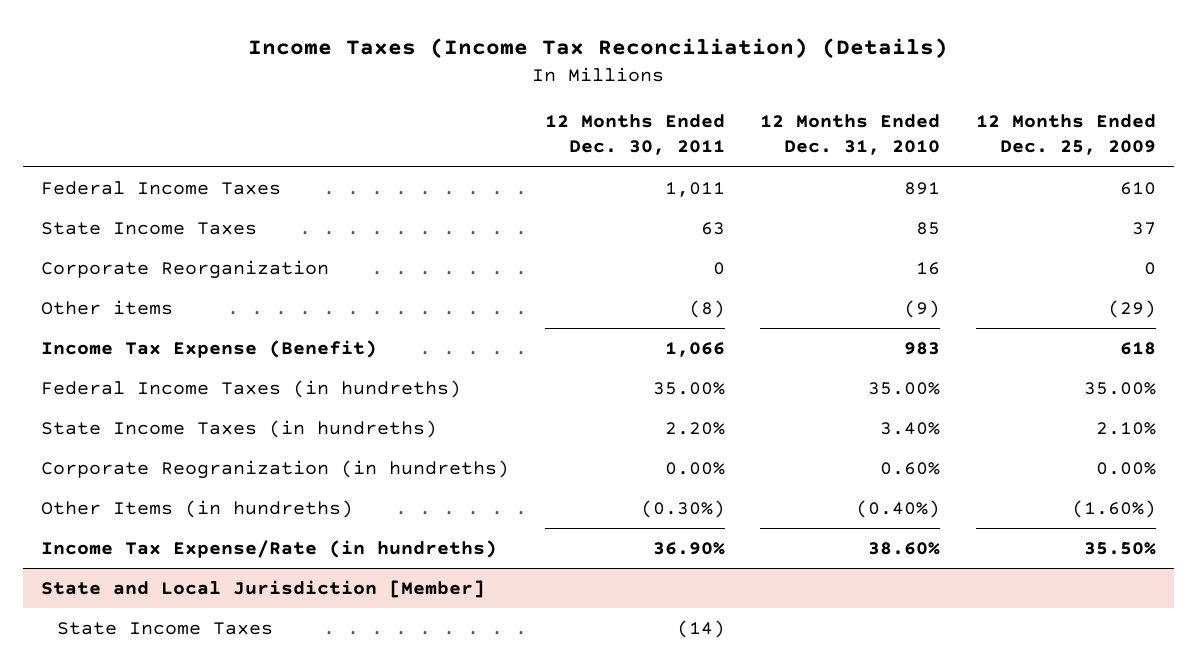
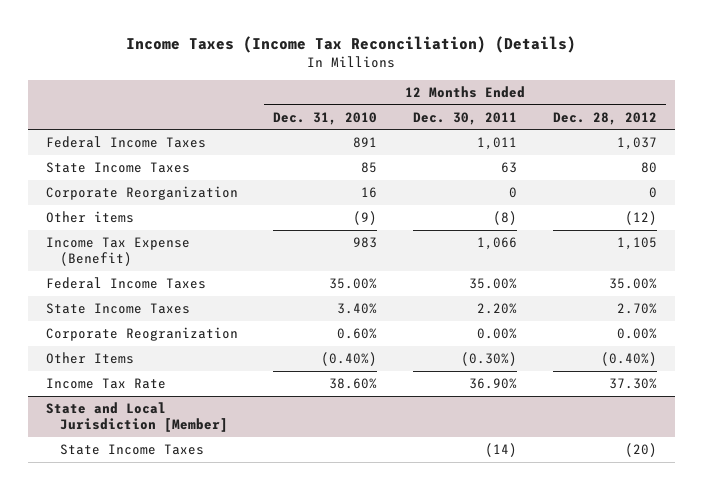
- | 12 Months Ended Dec. 30, 2011 | 12 Months Ended Dec. 31, 2010 | 12 Months Ended Dec. 25, 2009
+ | 12 Months Ended Dec. 31, 2010 | 12 Months Ended Dec. 30, 2011 | 12 Months Ended Dec. 28, 2012
- Federal Income Taxes (in hundreths) | 35.00% | 35.00% | 35.00%
- State Income Taxes (in hundreths) | 2.20% | 3.40% | 2.10%
- Corporate Reogranization (in hundreths) | 0.00% | 0.60% | 0.00%
- Other Items (in hundreths) | (0.30%) | (0.40%) | (1.60%)
- Income Tax Expense/Rate (in hundreths) | 36.90% | 38.60% | 35.50%
+ Federal Income Taxes | 35.00% | 35.00% | 35.00%
+ State Income Taxes | 3.40% | 2.20% | 2.70%
+ Corporate Reogranization | 0.60% | 0.00% | 0.00%
+ Other Items | (0.40%) | (0.30%) | (0.40%)
+ Income Tax Rate | 38.60% | 36.90% | 37.30%

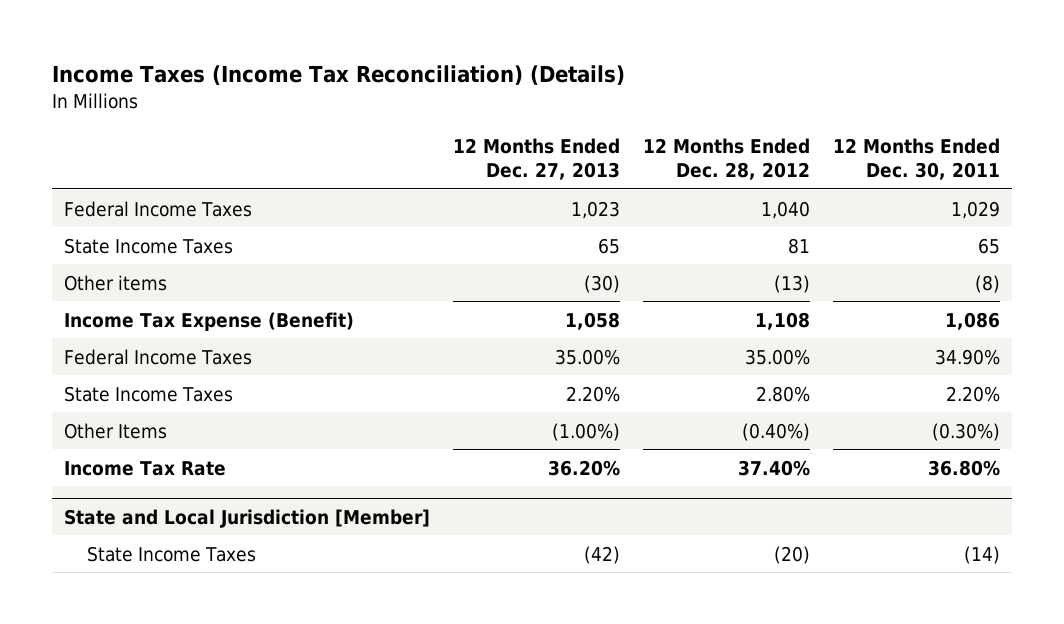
- | 12 Months Ended Dec. 31, 2010 | 12 Months Ended Dec. 30, 2011 | 12 Months Ended Dec. 28, 2012
+ | 12 Months Ended Dec. 27, 2013 | 12 Months Ended Dec. 28, 2012 | 12 Months Ended Dec. 30, 2011
- Federal Income Taxes | 891 | 1,011 | 1,037
- State Income Taxes | 85 | 63 | 80
- Corporate Reorganization | 16 | 0 | 0
- Other items | (9) | (8) | (12)
- Income Tax Expense (Benefit) | 983 | 1,066 | 1,105
- Federal Income Taxes | 35.00% | 35.00% | 35.00%
- State Income Taxes | 3.40% | 2.20% | 2.70%
- Corporate Reogranization | 0.60% | 0.00% | 0.00%
+ Federal Income Taxes | 1,023 | 1,040 | 1,029
+ State Income Taxes | 65 | 81 | 65
+ Other items | (30) | (13) | (8)
+ Income Tax Expense (Benefit) | 1,058 | 1,108 | 1,086
+ Federal Income Taxes | 35.00% | 35.00% | 34.90%
+ State Income Taxes | 2.20% | 2.80% | 2.20%
- Income Tax Rate | 38.60% | 36.90% | 37.30%
+ Income Tax Rate | 36.20% | 37.40% | 36.80%

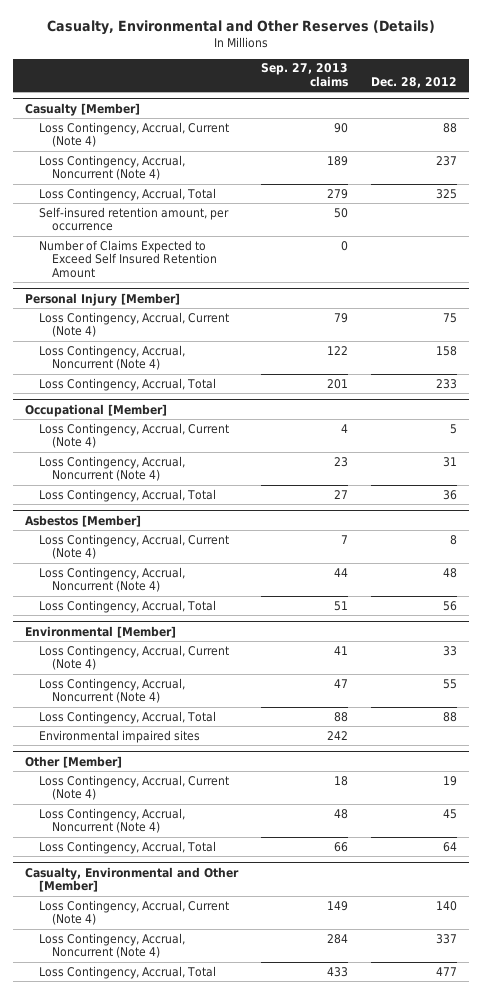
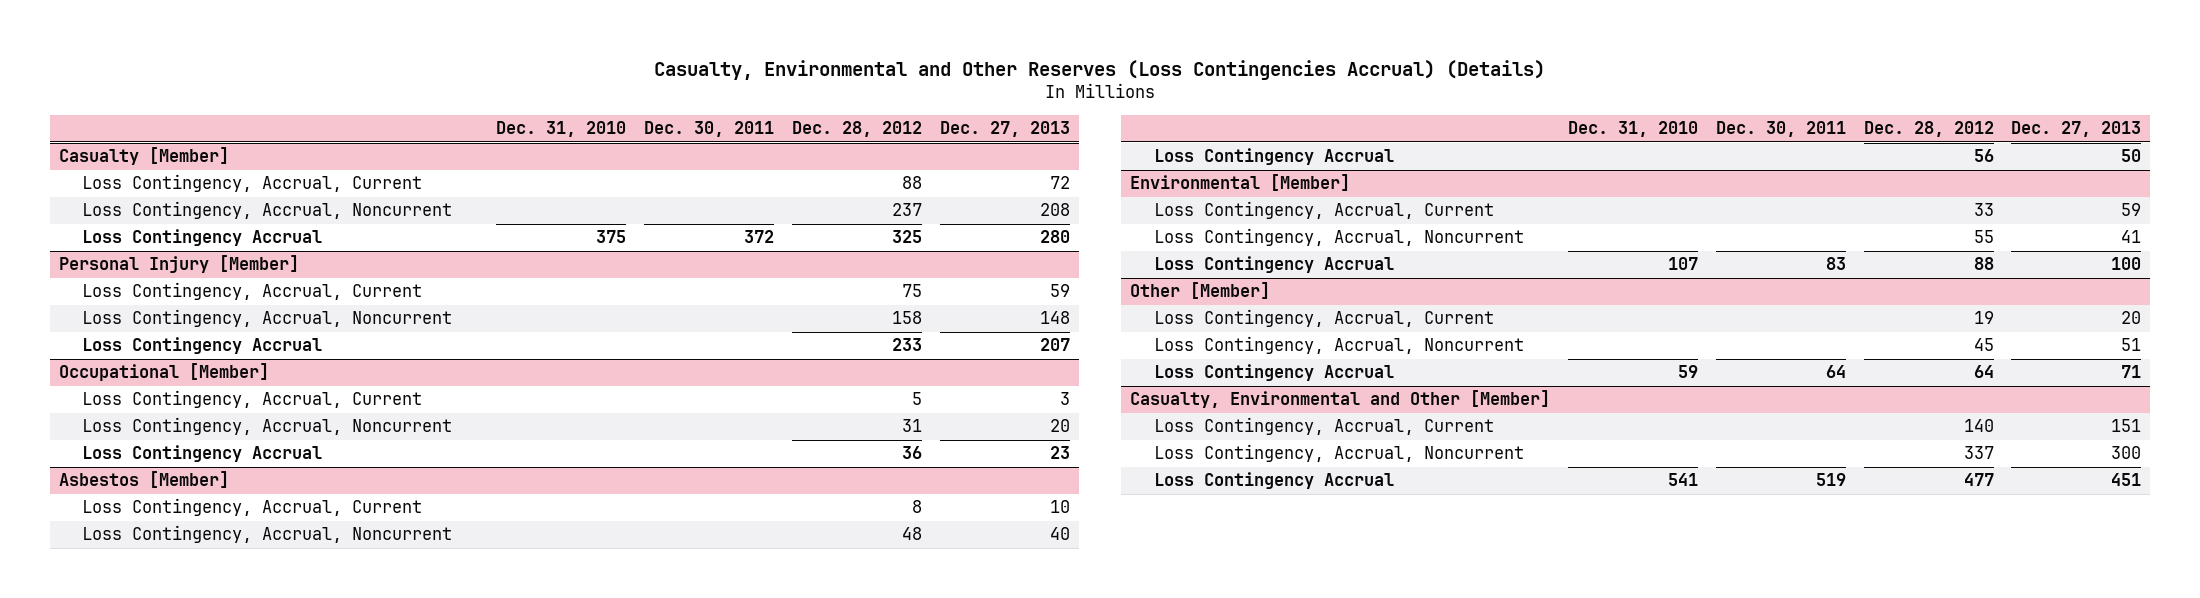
- Casualty, Environmental and Other Reserves (Details)
+ Casualty, Environmental and Other Reserves (Loss Contingencies Accrual) (Details)
- | Sep. 27, 2013 claims | Dec. 28, 2012
+ | Dec. 31, 2010 | Dec. 30, 2011 | Dec. 28, 2012 | Dec. 27, 2013
@ Casualty [Member]
- Loss Contingency, Accrual, Current (Note 4) | 90 | 88
- Loss Contingency, Accrual, Noncurrent (Note 4) | 189 | 237
- Loss Contingency, Accrual, Total | 279 | 325
- Self-insured retention amount, per occurrence | 50 |
- Number of Claims Expected to Exceed Self Insured Retention Amount | 0 |
+ Loss Contingency, Accrual, Current | | | 88 | 72
+ Loss Contingency, Accrual, Noncurrent | | | 237 | 208
+ Loss Contingency Accrual | 375 | 372 | 325 | 280
@ Personal Injury [Member]
- Loss Contingency, Accrual, Current (Note 4) | 79 | 75
- Loss Contingency, Accrual, Noncurrent (Note 4) | 122 | 158
- Loss Contingency, Accrual, Total | 201 | 233
+ Loss Contingency, Accrual, Current | | | 75 | 59
+ Loss Contingency, Accrual, Noncurrent | | | 158 | 148
+ Loss Contingency Accrual | | | 233 | 207
@ Occupational [Member]
- Loss Contingency, Accrual, Current (Note 4) | 4 | 5
- Loss Contingency, Accrual, Noncurrent (Note 4) | 23 | 31
- Loss Contingency, Accrual, Total | 27 | 36
+ Loss Contingency, Accrual, Current | | | 5 | 3
+ Loss Contingency, Accrual, Noncurrent | | | 31 | 20
+ Loss Contingency Accrual | | | 36 | 23
@ Asbestos [Member]
- Loss Contingency, Accrual, Current (Note 4) | 7 | 8
- Loss Contingency, Accrual, Noncurrent (Note 4) | 44 | 48
- Loss Contingency, Accrual, Total | 51 | 56
+ Loss Contingency, Accrual, Current | | | 8 | 10
+ Loss Contingency, Accrual, Noncurrent | | | 48 | 40
+ Loss Contingency Accrual | | | 56 | 50
@ Environmental [Member]
- Loss Contingency, Accrual, Current (Note 4) | 41 | 33
- Loss Contingency, Accrual, Noncurrent (Note 4) | 47 | 55
- Loss Contingency, Accrual, Total | 88 | 88
- Environmental impaired sites | 242 |
+ Loss Contingency, Accrual, Current | | | 33 | 59
+ Loss Contingency, Accrual, Noncurrent | | | 55 | 41
+ Loss Contingency Accrual | 107 | 83 | 88 | 100
@ Other [Member]
- Loss Contingency, Accrual, Current (Note 4) | 18 | 19
- Loss Contingency, Accrual, Noncurrent (Note 4) | 48 | 45
- Loss Contingency, Accrual, Total | 66 | 64
+ Loss Contingency, Accrual, Current | | | 19 | 20
+ Loss Contingency, Accrual, Noncurrent | | | 45 | 51
+ Loss Contingency Accrual | 59 | 64 | 64 | 71
@ Casualty, Environmental and Other [Member]
- Loss Contingency, Accrual, Current (Note 4) | 149 | 140
- Loss Contingency, Accrual, Noncurrent (Note 4) | 284 | 337
- Loss Contingency, Accrual, Total | 433 | 477
+ Loss Contingency, Accrual, Current | | | 140 | 151
+ Loss Contingency, Accrual, Noncurrent | | | 337 | 300
+ Loss Contingency Accrual | 541 | 519 | 477 | 451

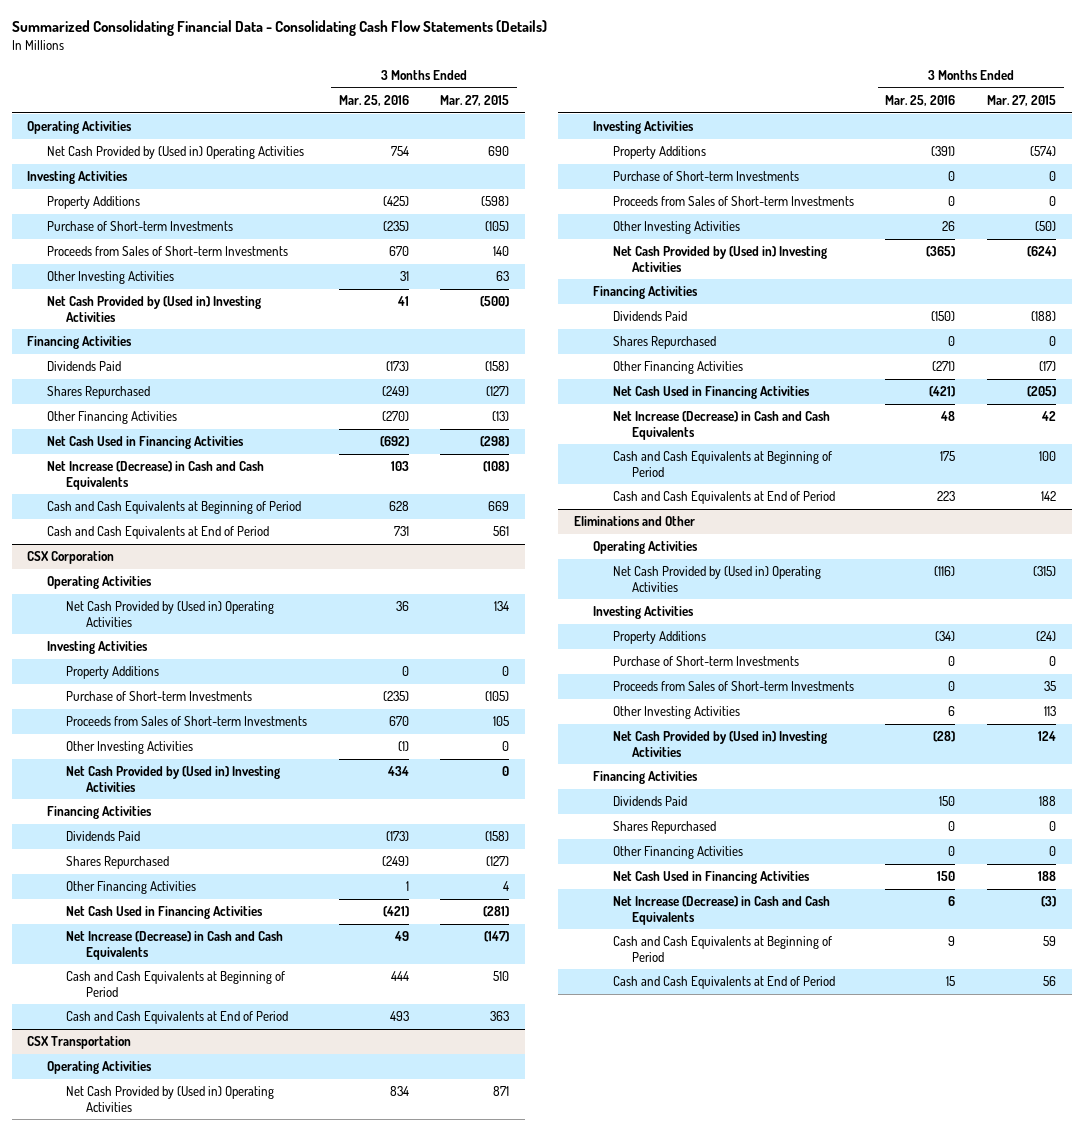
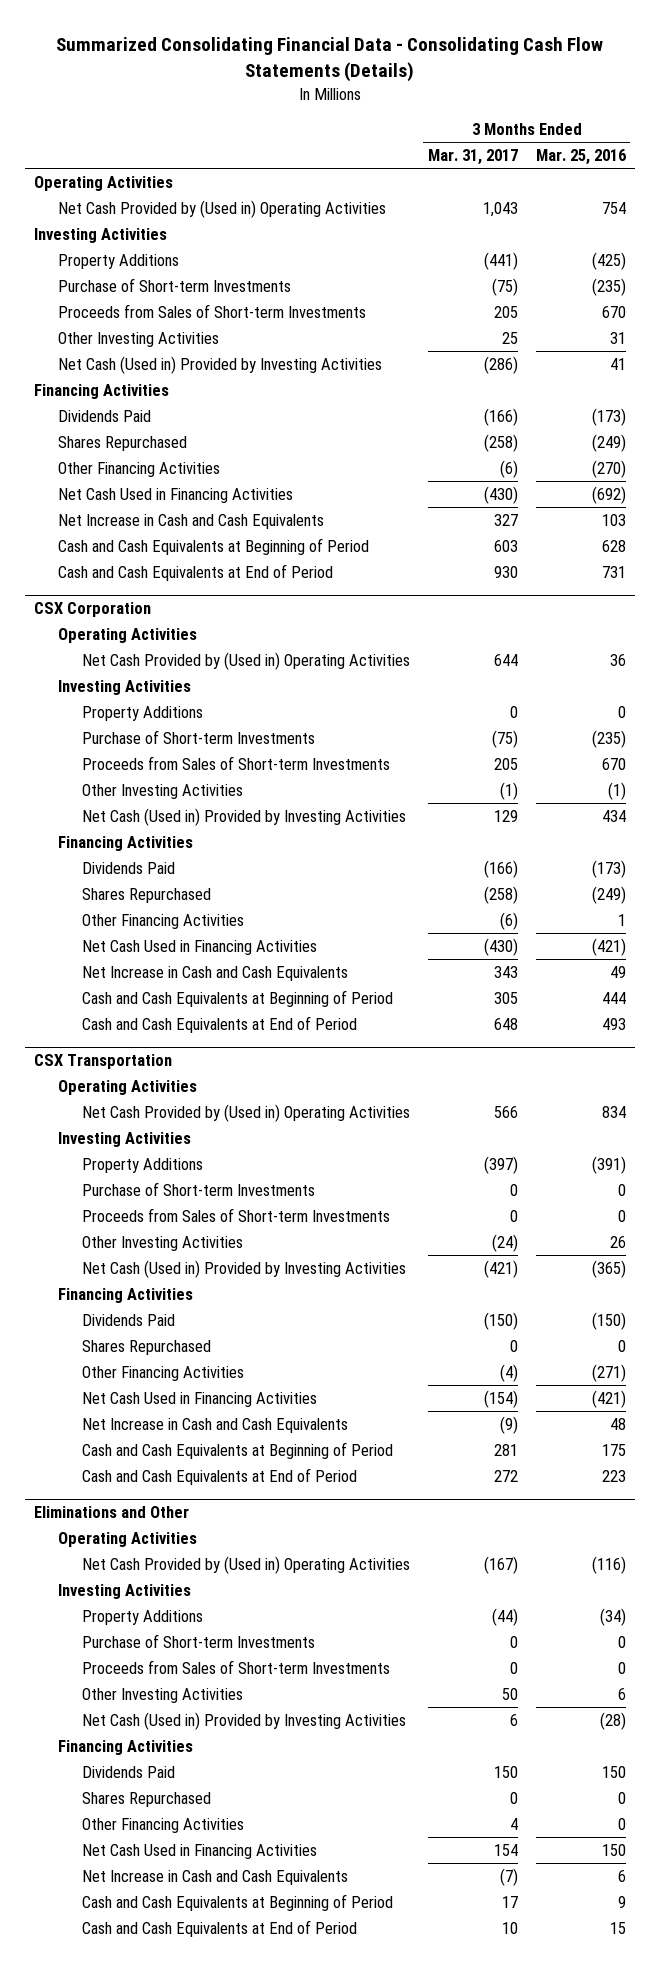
- | 3 Months Ended Mar. 25, 2016 | 3 Months Ended Mar. 27, 2015
+ | 3 Months Ended Mar. 31, 2017 | 3 Months Ended Mar. 25, 2016
- Net Cash Provided by (Used in) Investing Activities | 41 | (500)
+ Net Cash (Used in) Provided by Investing Activities | (286) | 41
- Net Increase (Decrease) in Cash and Cash Equivalents | 103 | (108)
+ Net Increase in Cash and Cash Equivalents | 327 | 103
@ CSX Corporation
- Net Cash Provided by (Used in) Investing Activities | 434 | 0
+ Net Cash (Used in) Provided by Investing Activities | 129 | 434
- Net Increase (Decrease) in Cash and Cash Equivalents | 49 | (147)
+ Net Increase in Cash and Cash Equivalents | 343 | 49
@ CSX Transportation
- Net Cash Provided by (Used in) Investing Activities | (365) | (624)
+ Net Cash (Used in) Provided by Investing Activities | (421) | (365)
- Net Increase (Decrease) in Cash and Cash Equivalents | 48 | 42
+ Net Increase in Cash and Cash Equivalents | (9) | 48
@ Eliminations and Other
- Net Cash Provided by (Used in) Investing Activities | (28) | 124
+ Net Cash (Used in) Provided by Investing Activities | 6 | (28)
- Net Increase (Decrease) in Cash and Cash Equivalents | 6 | (3)
+ Net Increase in Cash and Cash Equivalents | (7) | 6

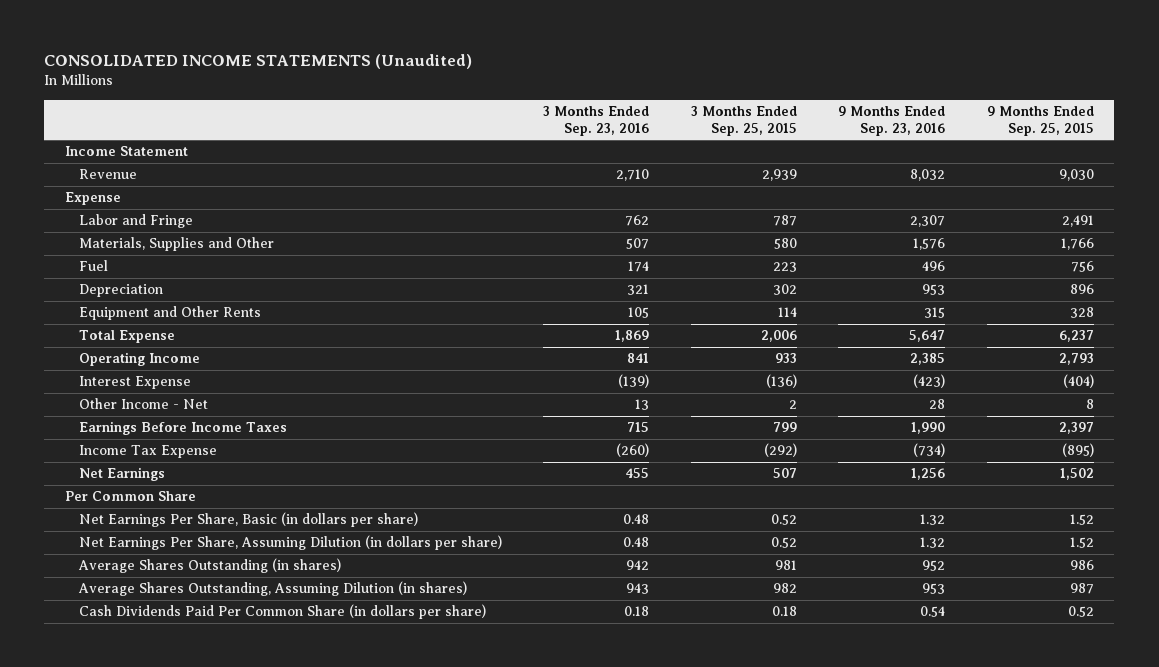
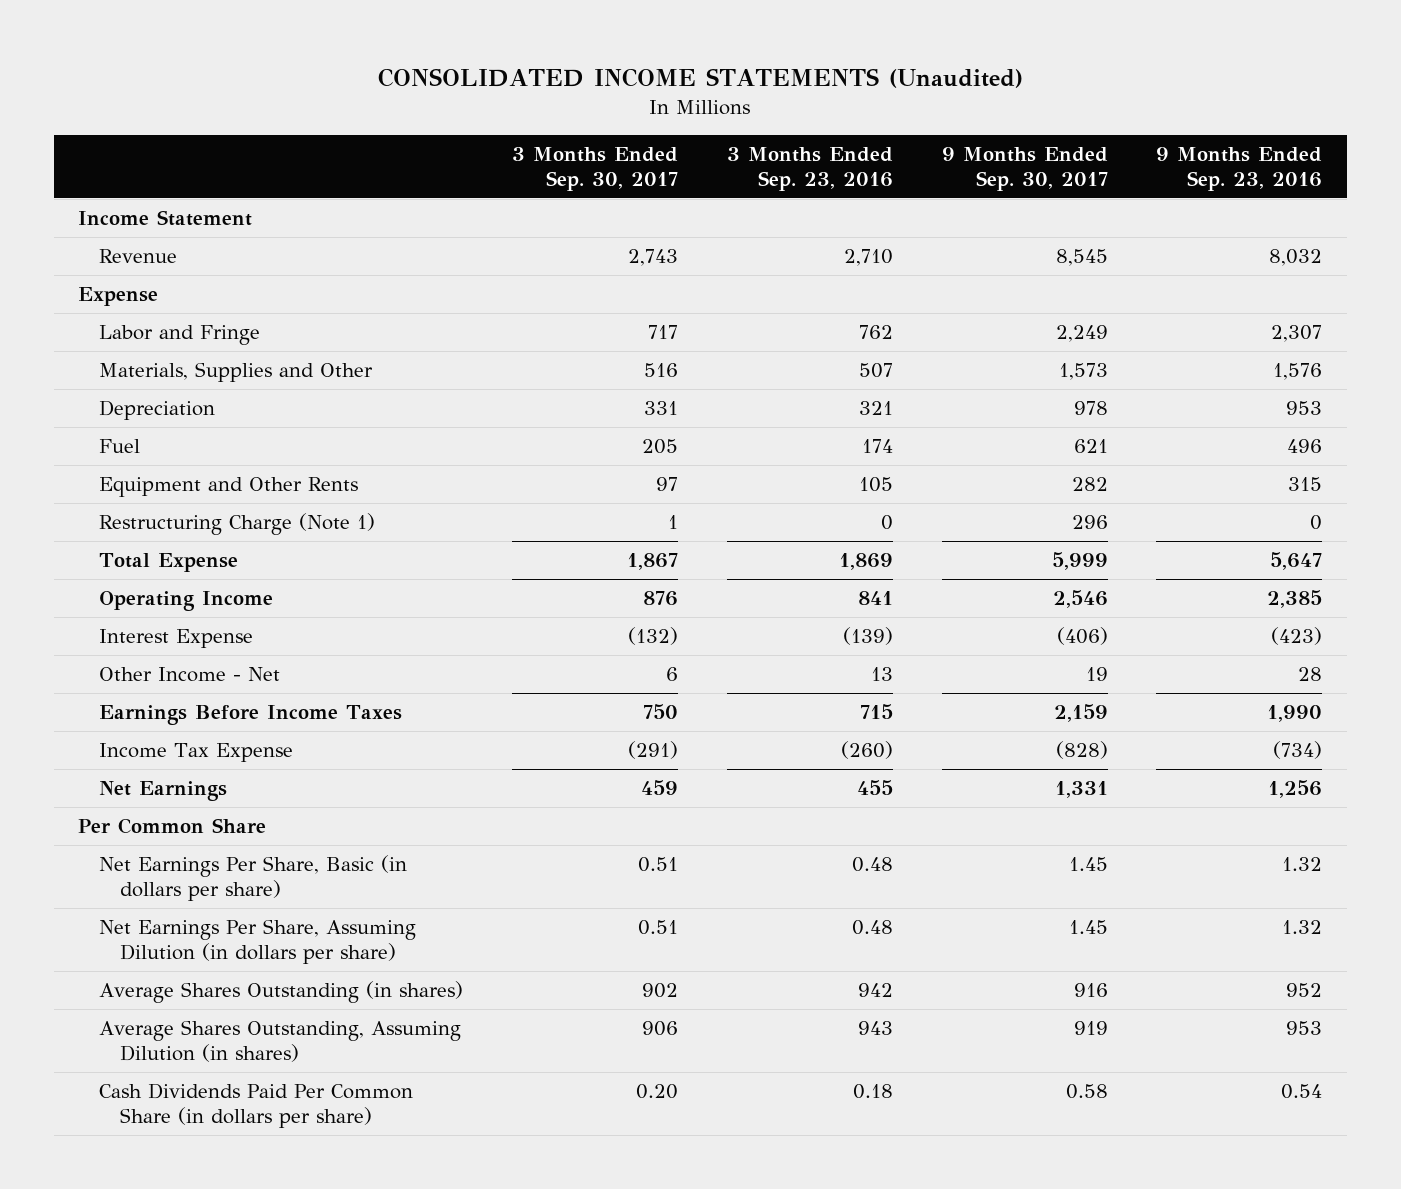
- | 3 Months Ended Sep. 23, 2016 | 3 Months Ended Sep. 25, 2015 | 9 Months Ended Sep. 23, 2016 | 9 Months Ended Sep. 25, 2015
+ | 3 Months Ended Sep. 30, 2017 | 3 Months Ended Sep. 23, 2016 | 9 Months Ended Sep. 30, 2017 | 9 Months Ended Sep. 23, 2016
moved down: Fuel | 205 | 174 | 621 | 496
+ Restructuring Charge (Note 1) | 1 | 0 | 296 | 0

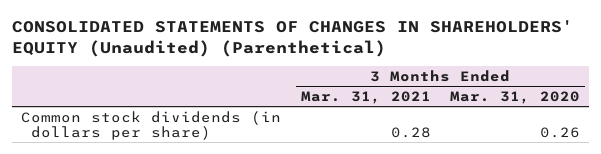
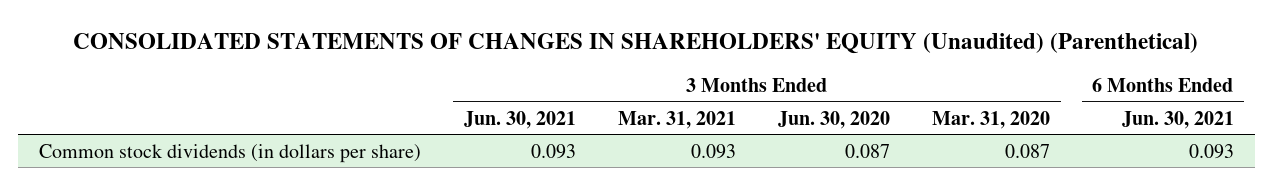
- | 3 Months Ended Mar. 31, 2021 | 3 Months Ended Mar. 31, 2020
+ | 3 Months Ended Jun. 30, 2021 | 3 Months Ended Mar. 31, 2021 | 3 Months Ended Jun. 30, 2020 | 3 Months Ended Mar. 31, 2020 | 6 Months Ended Jun. 30, 2021
- Common stock dividends (in dollars per share) | 0.28 | 0.26
+ Common stock dividends (in dollars per share) | 0.093 | 0.093 | 0.087 | 0.087 | 0.093

